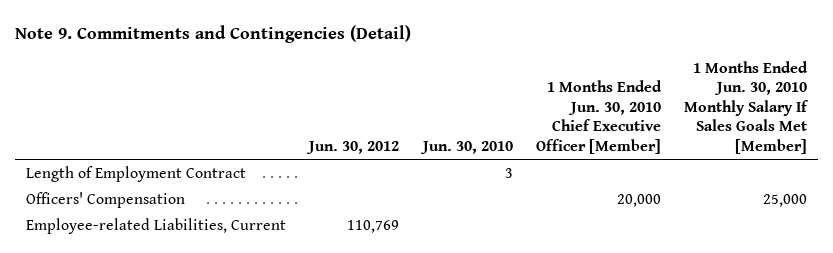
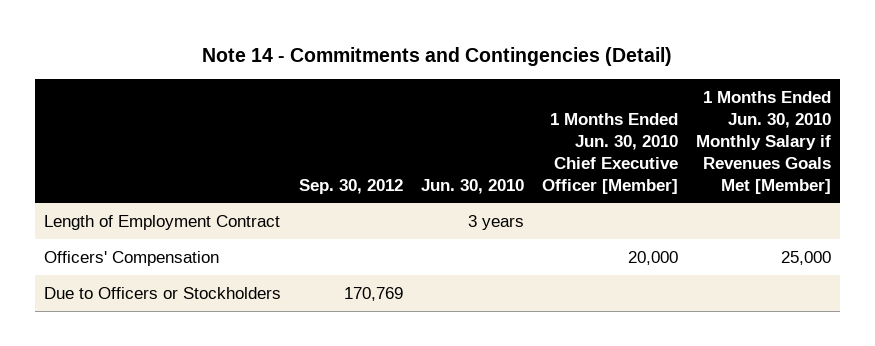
- Note 9. Commitments and Contingencies (Detail)
+ Note 14 - Commitments and Contingencies (Detail)
- | Jun. 30, 2012 | Jun. 30, 2010 | 1 Months Ended Jun. 30, 2010 Chief Executive Officer [Member] | 1 Months Ended Jun. 30, 2010 Monthly Salary If Sales Goals Met [Member]
+ | Sep. 30, 2012 | Jun. 30, 2010 | 1 Months Ended Jun. 30, 2010 Chief Executive Officer [Member] | 1 Months Ended Jun. 30, 2010 Monthly Salary if Revenues Goals Met [Member]
- Length of Employment Contract | | 3 | |
+ Length of Employment Contract | | 3 years | |
- Employee-related Liabilities, Current | 110,769 | | |
+ Due to Officers or Stockholders | 170,769 | | |

